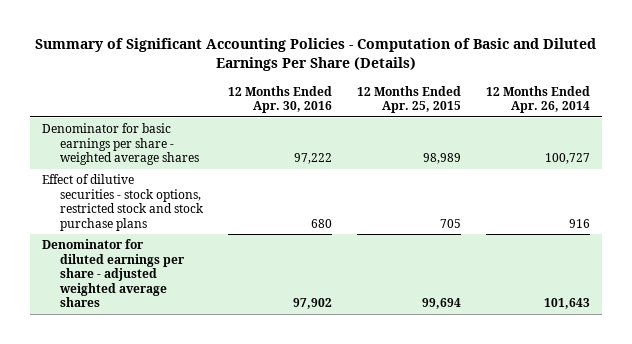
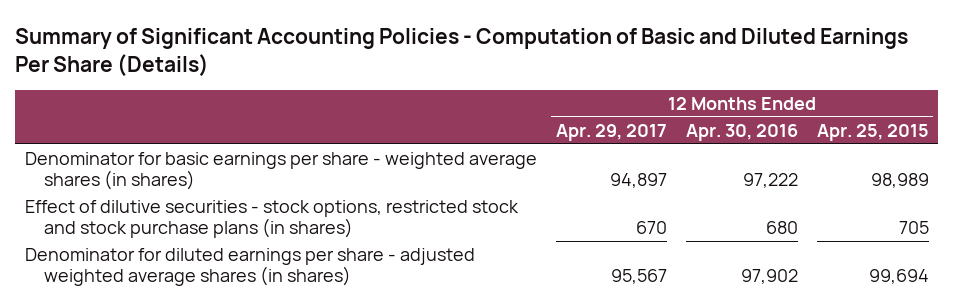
- | 12 Months Ended Apr. 30, 2016 | 12 Months Ended Apr. 25, 2015 | 12 Months Ended Apr. 26, 2014
+ | 12 Months Ended Apr. 29, 2017 | 12 Months Ended Apr. 30, 2016 | 12 Months Ended Apr. 25, 2015
- Denominator for basic earnings per share - weighted average shares | 97,222 | 98,989 | 100,727
- Effect of dilutive securities - stock options, restricted stock and stock purchase plans | 680 | 705 | 916
- Denominator for diluted earnings per share - adjusted weighted average shares | 97,902 | 99,694 | 101,643
+ Denominator for basic earnings per share - weighted average shares (in shares) | 94,897 | 97,222 | 98,989
+ Effect of dilutive securities - stock options, restricted stock and stock purchase plans (in shares) | 670 | 680 | 705
+ Denominator for diluted earnings per share - adjusted weighted average shares (in shares) | 95,567 | 97,902 | 99,694

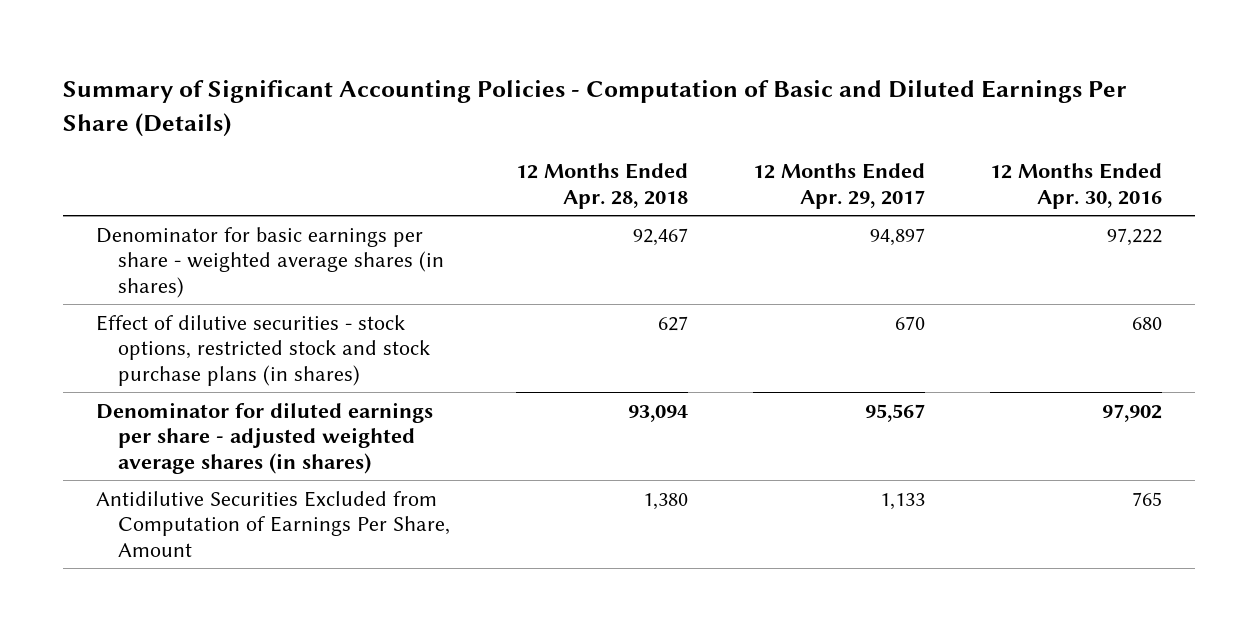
- | 12 Months Ended Apr. 29, 2017 | 12 Months Ended Apr. 30, 2016 | 12 Months Ended Apr. 25, 2015
+ | 12 Months Ended Apr. 28, 2018 | 12 Months Ended Apr. 29, 2017 | 12 Months Ended Apr. 30, 2016
+ Antidilutive Securities Excluded from Computation of Earnings Per Share, Amount | 1,380 | 1,133 | 765

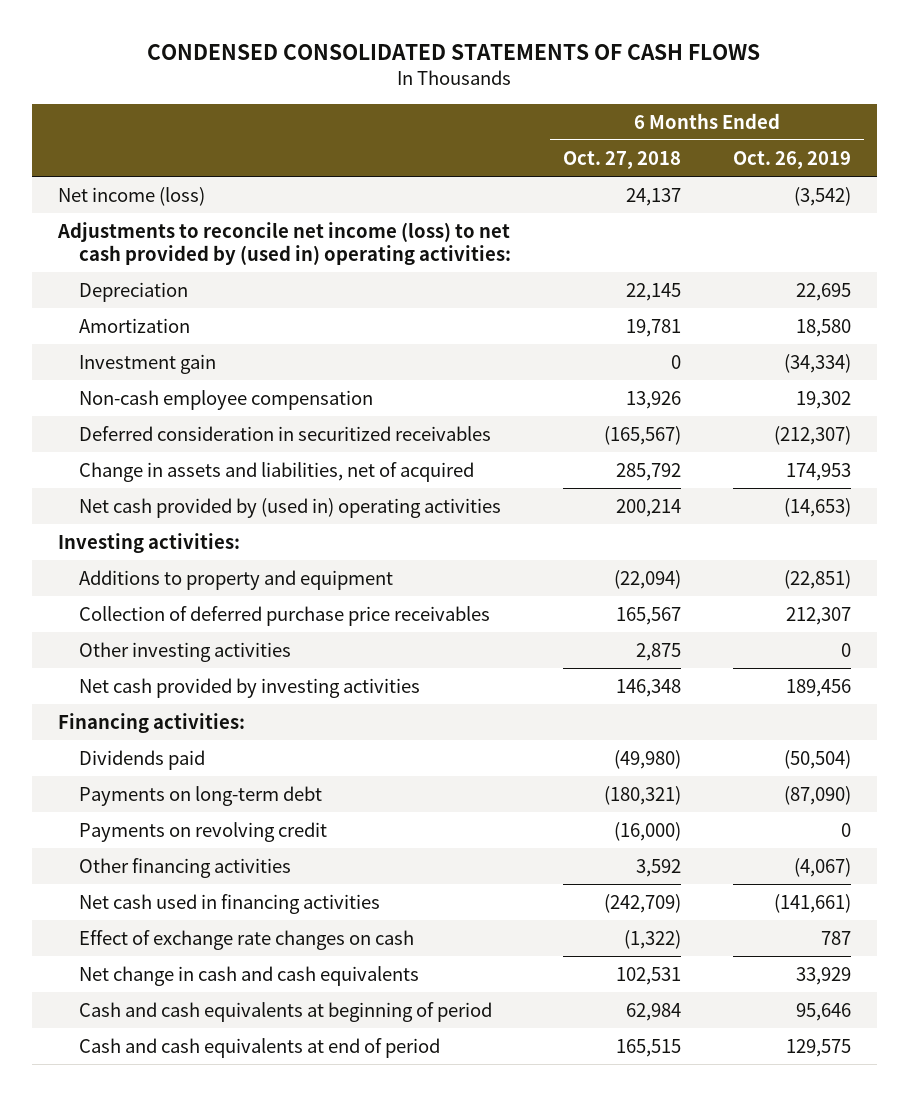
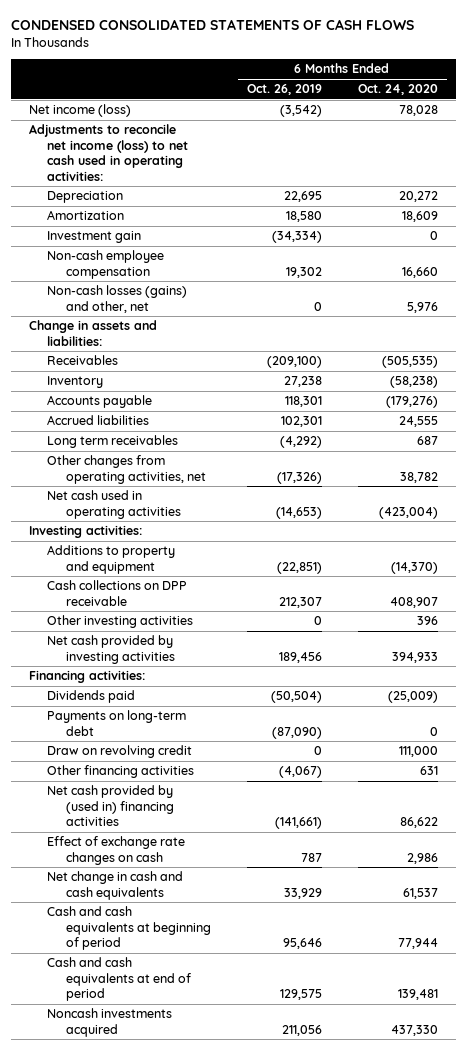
- | 6 Months Ended Oct. 27, 2018 | 6 Months Ended Oct. 26, 2019
+ | 6 Months Ended Oct. 26, 2019 | 6 Months Ended Oct. 24, 2020
- Adjustments to reconcile net income (loss) to net cash provided by (used in) operating activities:
+ Adjustments to reconcile net income (loss) to net cash used in operating activities:
- Deferred consideration in securitized receivables | (165,567) | (212,307)
- Change in assets and liabilities, net of acquired | 285,792 | 174,953
- Net cash provided by (used in) operating activities | 200,214 | (14,653)
+ Non-cash losses (gains) and other, net | 0 | 5,976
+ Change in assets and liabilities:
+ Receivables | (209,100) | (505,535)
+ Inventory | 27,238 | (58,238)
+ Accounts payable | 118,301 | (179,276)
+ Accrued liabilities | 102,301 | 24,555
+ Long term receivables | (4,292) | 687
+ Other changes from operating activities, net | (17,326) | 38,782
+ Net cash used in operating activities | (14,653) | (423,004)
- Collection of deferred purchase price receivables | 165,567 | 212,307
+ Cash collections on DPP receivable | 212,307 | 408,907
- Payments on revolving credit | (16,000) | 0
+ Draw on revolving credit | 0 | 111,000
- Net cash used in financing activities | (242,709) | (141,661)
+ Net cash provided by (used in) financing activities | (141,661) | 86,622
+ Noncash investments acquired | 211,056 | 437,330

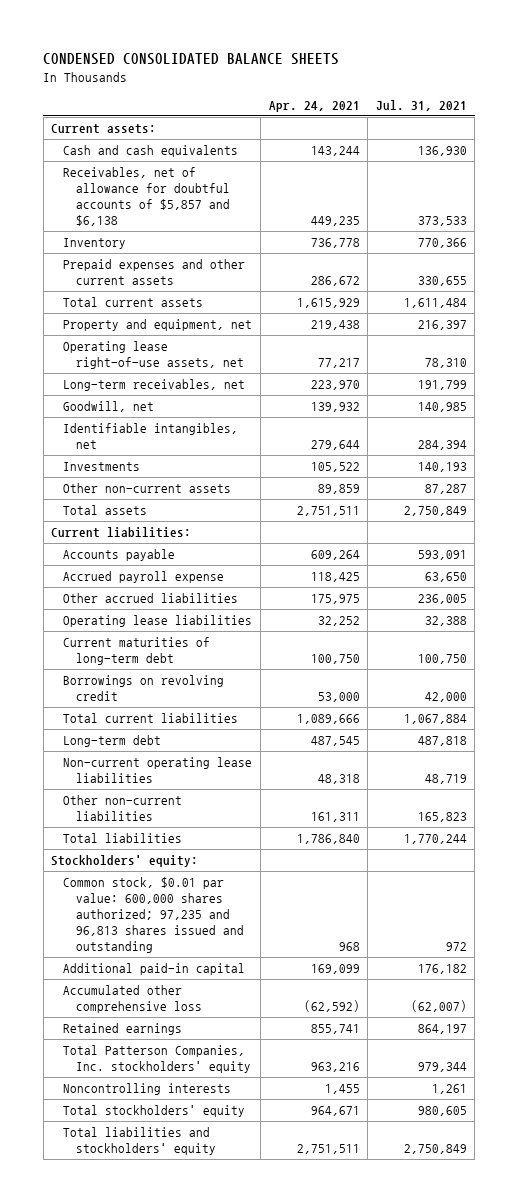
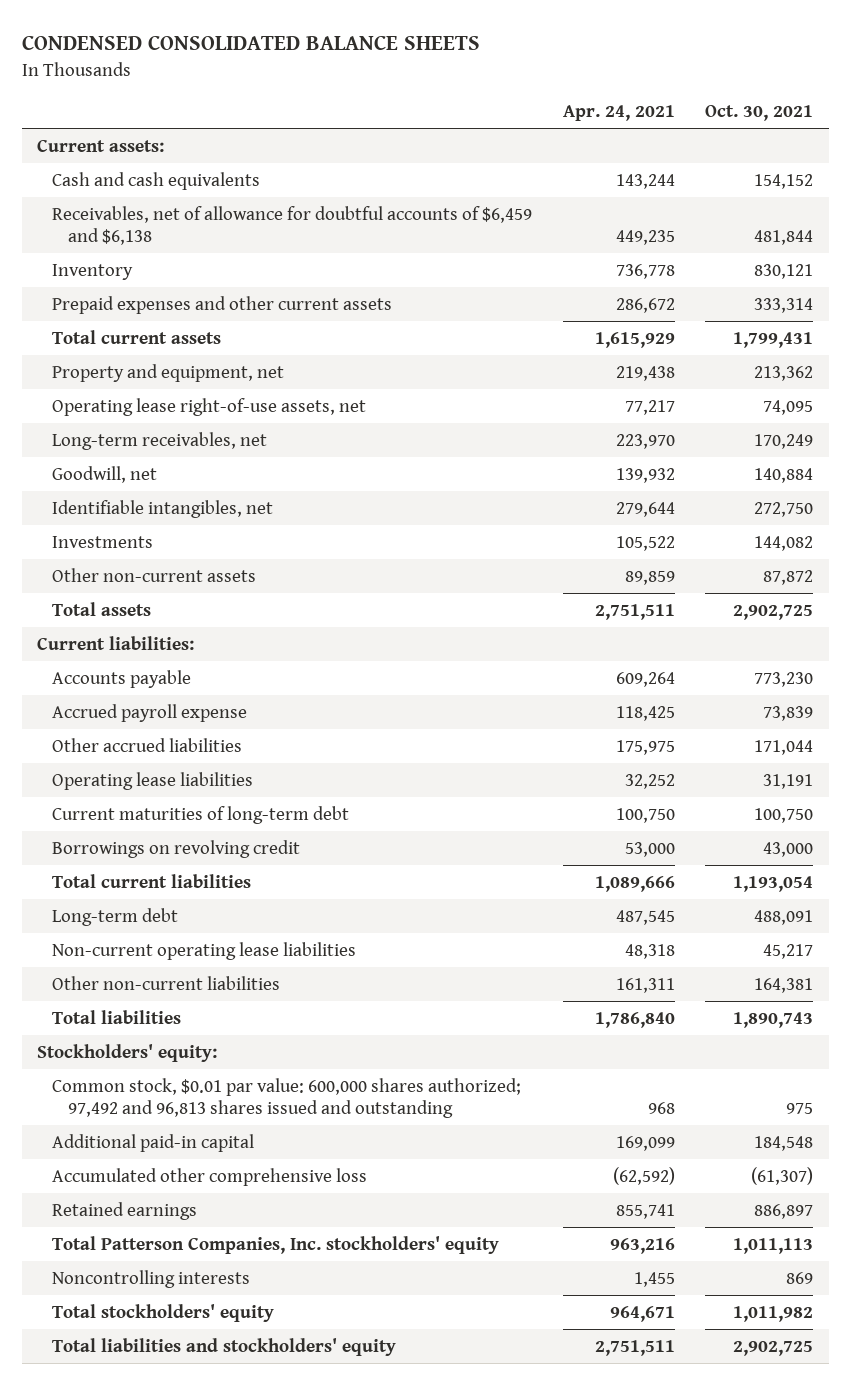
- | Apr. 24, 2021 | Jul. 31, 2021
+ | Apr. 24, 2021 | Oct. 30, 2021
- Receivables, net of allowance for doubtful accounts of $5,857 and $6,138 | 449,235 | 373,533
+ Receivables, net of allowance for doubtful accounts of $6,459 and $6,138 | 449,235 | 481,844
- Common stock, $0.01 par value: 600,000 shares authorized; 97,235 and 96,813 shares issued and outstanding | 968 | 972
+ Common stock, $0.01 par value: 600,000 shares authorized; 97,492 and 96,813 shares issued and outstanding | 968 | 975

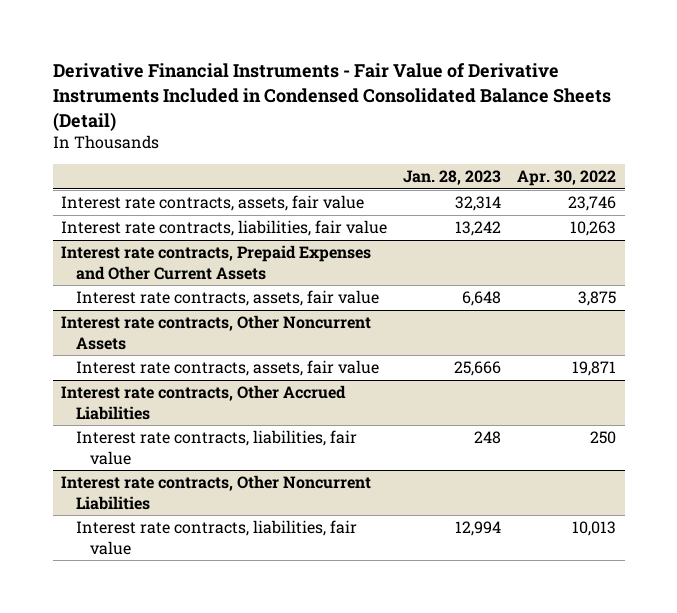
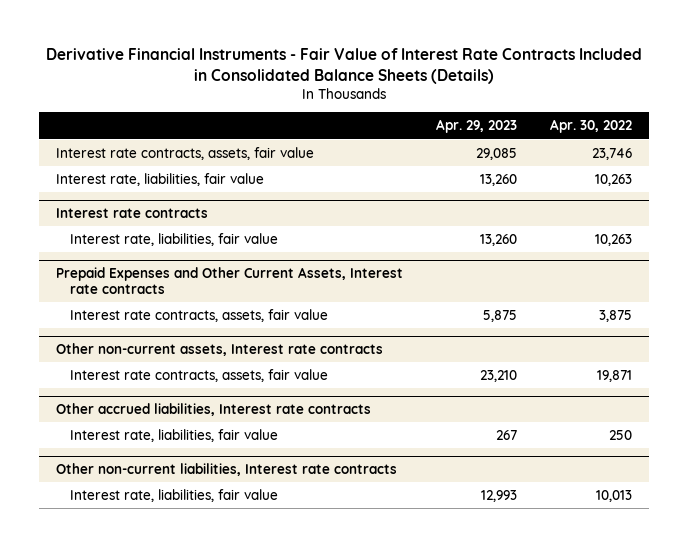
- Derivative Financial Instruments - Fair Value of Derivative Instruments Included in Condensed Consolidated Balance Sheets (Detail)
+ Derivative Financial Instruments - Fair Value of Interest Rate Contracts Included in Consolidated Balance Sheets (Details)
- | Jan. 28, 2023 | Apr. 30, 2022
+ | Apr. 29, 2023 | Apr. 30, 2022
- Interest rate contracts, liabilities, fair value | 13,242 | 10,263
- Interest rate contracts, Prepaid Expenses and Other Current Assets
+ Interest rate, liabilities, fair value | 13,260 | 10,263
+ Interest rate contracts
+ Interest rate, liabilities, fair value | 13,260 | 10,263
+ Prepaid Expenses and Other Current Assets, Interest rate contracts
- Interest rate contracts, Other Noncurrent Assets
+ Other non-current assets, Interest rate contracts
- Interest rate contracts, Other Accrued Liabilities
- Interest rate contracts, liabilities, fair value | 248 | 250
- Interest rate contracts, Other Noncurrent Liabilities
- Interest rate contracts, liabilities, fair value | 12,994 | 10,013
+ Other accrued liabilities, Interest rate contracts
+ Interest rate, liabilities, fair value | 267 | 250
+ Other non-current liabilities, Interest rate contracts
+ Interest rate, liabilities, fair value | 12,993 | 10,013

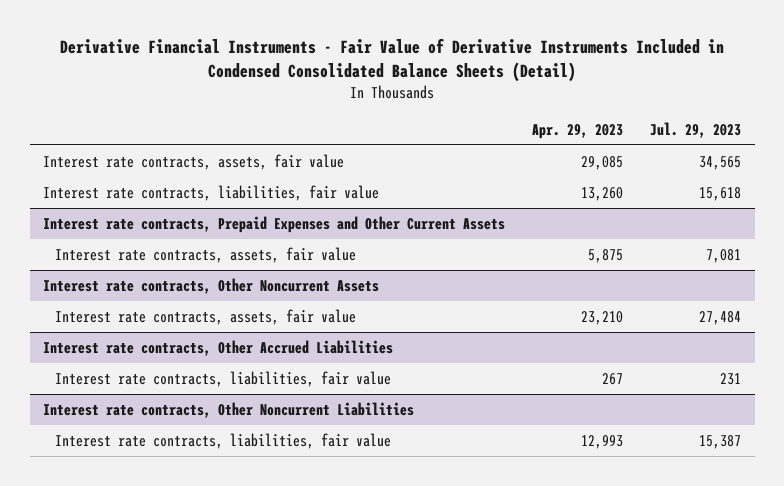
- Derivative Financial Instruments - Fair Value of Interest Rate Contracts Included in Consolidated Balance Sheets (Details)
+ Derivative Financial Instruments - Fair Value of Derivative Instruments Included in Condensed Consolidated Balance Sheets (Detail)
- | Apr. 29, 2023 | Apr. 30, 2022
+ | Apr. 29, 2023 | Jul. 29, 2023
- Interest rate, liabilities, fair value | 13,260 | 10,263
- Interest rate contracts
- Interest rate, liabilities, fair value | 13,260 | 10,263
- Prepaid Expenses and Other Current Assets, Interest rate contracts
+ Interest rate contracts, liabilities, fair value | 13,260 | 15,618
+ Interest rate contracts, Prepaid Expenses and Other Current Assets
- Other non-current assets, Interest rate contracts
+ Interest rate contracts, Other Noncurrent Assets
- Other accrued liabilities, Interest rate contracts
- Interest rate, liabilities, fair value | 267 | 250
- Other non-current liabilities, Interest rate contracts
- Interest rate, liabilities, fair value | 12,993 | 10,013
+ Interest rate contracts, Other Accrued Liabilities
+ Interest rate contracts, liabilities, fair value | 267 | 231
+ Interest rate contracts, Other Noncurrent Liabilities
+ Interest rate contracts, liabilities, fair value | 12,993 | 15,387

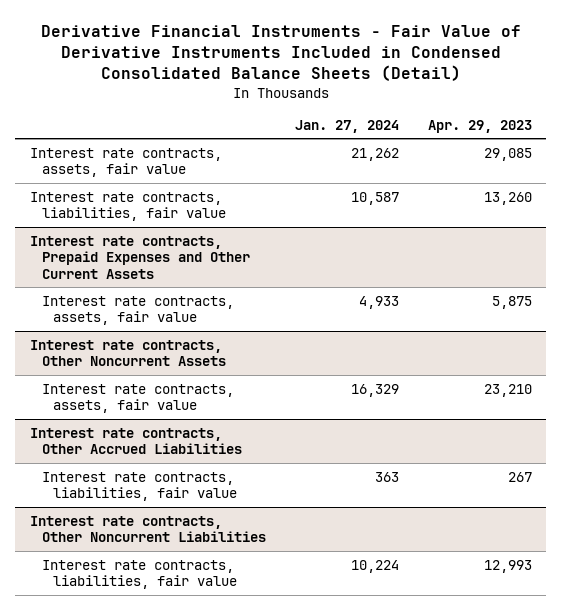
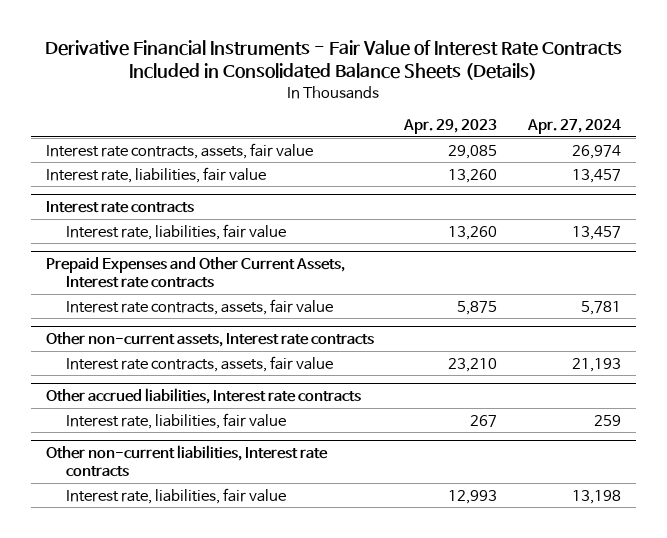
- Derivative Financial Instruments - Fair Value of Derivative Instruments Included in Condensed Consolidated Balance Sheets (Detail)
+ Derivative Financial Instruments - Fair Value of Interest Rate Contracts Included in Consolidated Balance Sheets (Details)
- | Jan. 27, 2024 | Apr. 29, 2023
+ | Apr. 29, 2023 | Apr. 27, 2024
- Interest rate contracts, liabilities, fair value | 10,587 | 13,260
- Interest rate contracts, Prepaid Expenses and Other Current Assets
+ Interest rate, liabilities, fair value | 13,260 | 13,457
+ Interest rate contracts
+ Interest rate, liabilities, fair value | 13,260 | 13,457
+ Prepaid Expenses and Other Current Assets, Interest rate contracts
- Interest rate contracts, Other Noncurrent Assets
+ Other non-current assets, Interest rate contracts
- Interest rate contracts, Other Accrued Liabilities
- Interest rate contracts, liabilities, fair value | 363 | 267
- Interest rate contracts, Other Noncurrent Liabilities
- Interest rate contracts, liabilities, fair value | 10,224 | 12,993
+ Other accrued liabilities, Interest rate contracts
+ Interest rate, liabilities, fair value | 267 | 259
+ Other non-current liabilities, Interest rate contracts
+ Interest rate, liabilities, fair value | 12,993 | 13,198

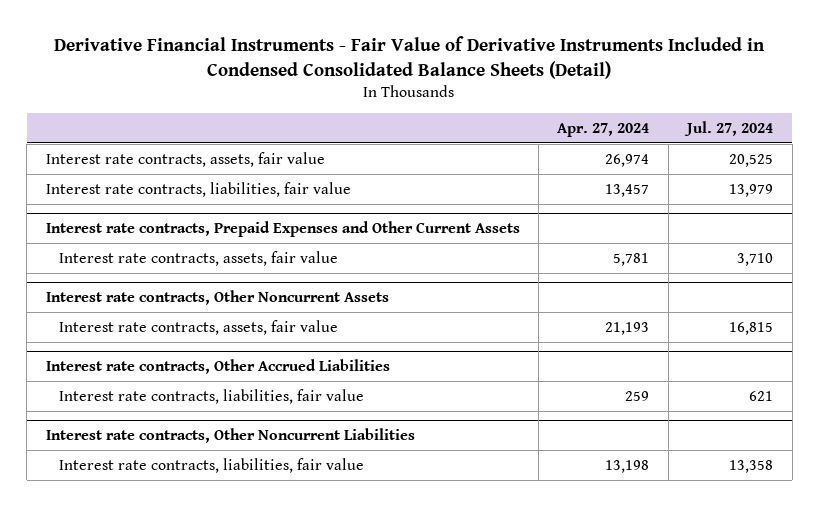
- Derivative Financial Instruments - Fair Value of Interest Rate Contracts Included in Consolidated Balance Sheets (Details)
+ Derivative Financial Instruments - Fair Value of Derivative Instruments Included in Condensed Consolidated Balance Sheets (Detail)
- | Apr. 29, 2023 | Apr. 27, 2024
+ | Apr. 27, 2024 | Jul. 27, 2024
- Interest rate, liabilities, fair value | 13,260 | 13,457
- Interest rate contracts
- Interest rate, liabilities, fair value | 13,260 | 13,457
- Prepaid Expenses and Other Current Assets, Interest rate contracts
+ Interest rate contracts, liabilities, fair value | 13,457 | 13,979
+ Interest rate contracts, Prepaid Expenses and Other Current Assets
- Other non-current assets, Interest rate contracts
+ Interest rate contracts, Other Noncurrent Assets
- Other accrued liabilities, Interest rate contracts
- Interest rate, liabilities, fair value | 267 | 259
- Other non-current liabilities, Interest rate contracts
- Interest rate, liabilities, fair value | 12,993 | 13,198
+ Interest rate contracts, Other Accrued Liabilities
+ Interest rate contracts, liabilities, fair value | 259 | 621
+ Interest rate contracts, Other Noncurrent Liabilities
+ Interest rate contracts, liabilities, fair value | 13,198 | 13,358

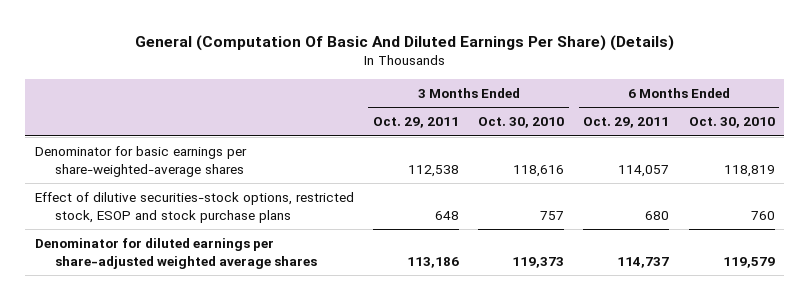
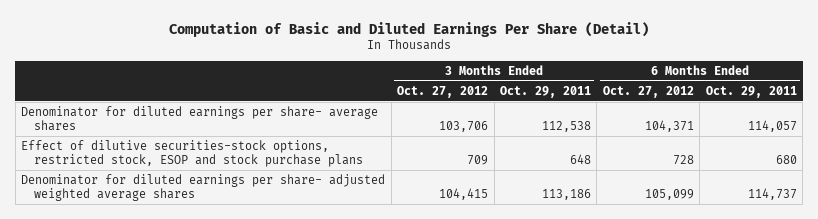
- General (Computation Of Basic And Diluted Earnings Per Share) (Details)
+ Computation of Basic and Diluted Earnings Per Share (Detail)
- | 3 Months Ended Oct. 29, 2011 | 3 Months Ended Oct. 30, 2010 | 6 Months Ended Oct. 29, 2011 | 6 Months Ended Oct. 30, 2010
+ | 3 Months Ended Oct. 27, 2012 | 3 Months Ended Oct. 29, 2011 | 6 Months Ended Oct. 27, 2012 | 6 Months Ended Oct. 29, 2011
- Denominator for basic earnings per share-weighted-average shares | 112,538 | 118,616 | 114,057 | 118,819
+ Denominator for diluted earnings per share- average shares | 103,706 | 112,538 | 104,371 | 114,057
- Denominator for diluted earnings per share-adjusted weighted average shares | 113,186 | 119,373 | 114,737 | 119,579
+ Denominator for diluted earnings per share- adjusted weighted average shares | 104,415 | 113,186 | 105,099 | 114,737

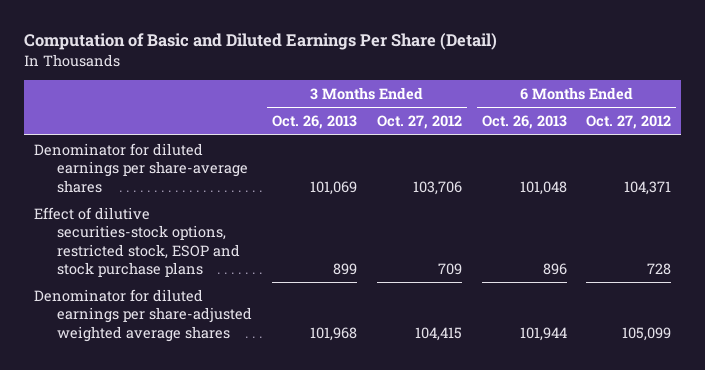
- | 3 Months Ended Oct. 27, 2012 | 3 Months Ended Oct. 29, 2011 | 6 Months Ended Oct. 27, 2012 | 6 Months Ended Oct. 29, 2011
+ | 3 Months Ended Oct. 26, 2013 | 3 Months Ended Oct. 27, 2012 | 6 Months Ended Oct. 26, 2013 | 6 Months Ended Oct. 27, 2012
- Denominator for diluted earnings per share- average shares | 103,706 | 112,538 | 104,371 | 114,057
+ Denominator for diluted earnings per share-average shares | 101,069 | 103,706 | 101,048 | 104,371
- Denominator for diluted earnings per share- adjusted weighted average shares | 104,415 | 113,186 | 105,099 | 114,737
+ Denominator for diluted earnings per share-adjusted weighted average shares | 101,968 | 104,415 | 101,944 | 105,099

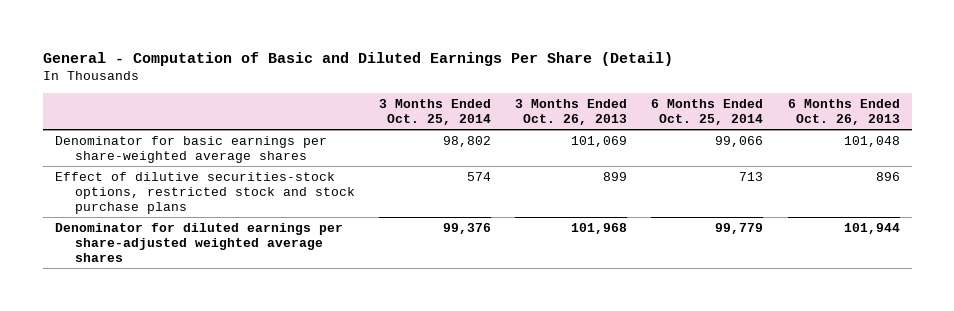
- Computation of Basic and Diluted Earnings Per Share (Detail)
+ General - Computation of Basic and Diluted Earnings Per Share (Detail)
- | 3 Months Ended Oct. 26, 2013 | 3 Months Ended Oct. 27, 2012 | 6 Months Ended Oct. 26, 2013 | 6 Months Ended Oct. 27, 2012
+ | 3 Months Ended Oct. 25, 2014 | 3 Months Ended Oct. 26, 2013 | 6 Months Ended Oct. 25, 2014 | 6 Months Ended Oct. 26, 2013
- Denominator for diluted earnings per share-average shares | 101,069 | 103,706 | 101,048 | 104,371
- Effect of dilutive securities-stock options, restricted stock, ESOP and stock purchase plans | 899 | 709 | 896 | 728
+ Denominator for basic earnings per share-weighted average shares | 98,802 | 101,069 | 99,066 | 101,048
+ Effect of dilutive securities-stock options, restricted stock and stock purchase plans | 574 | 899 | 713 | 896

